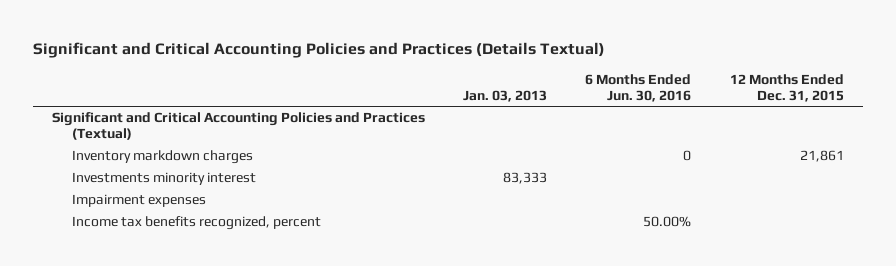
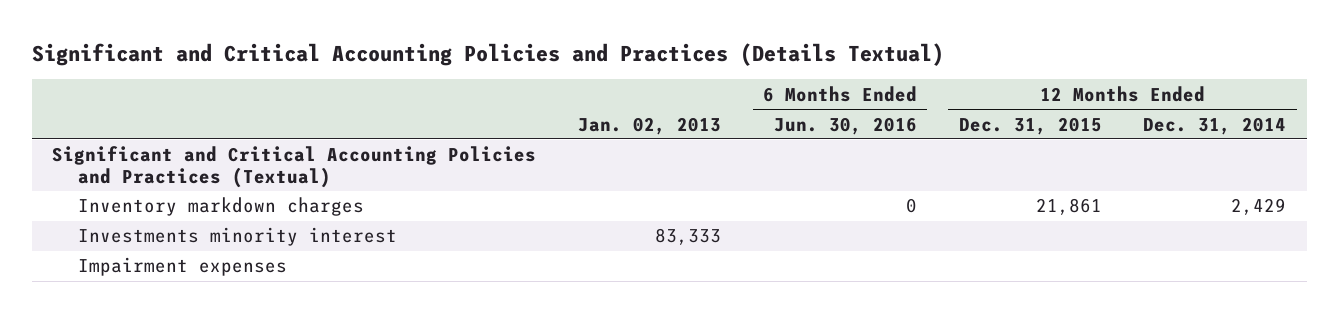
- | Jan. 03, 2013 | 6 Months Ended Jun. 30, 2016 | 12 Months Ended Dec. 31, 2015
+ | Jan. 02, 2013 | 6 Months Ended Jun. 30, 2016 | 12 Months Ended Dec. 31, 2015 | 12 Months Ended Dec. 31, 2014
- Income tax benefits recognized, percent | | 50.00% |

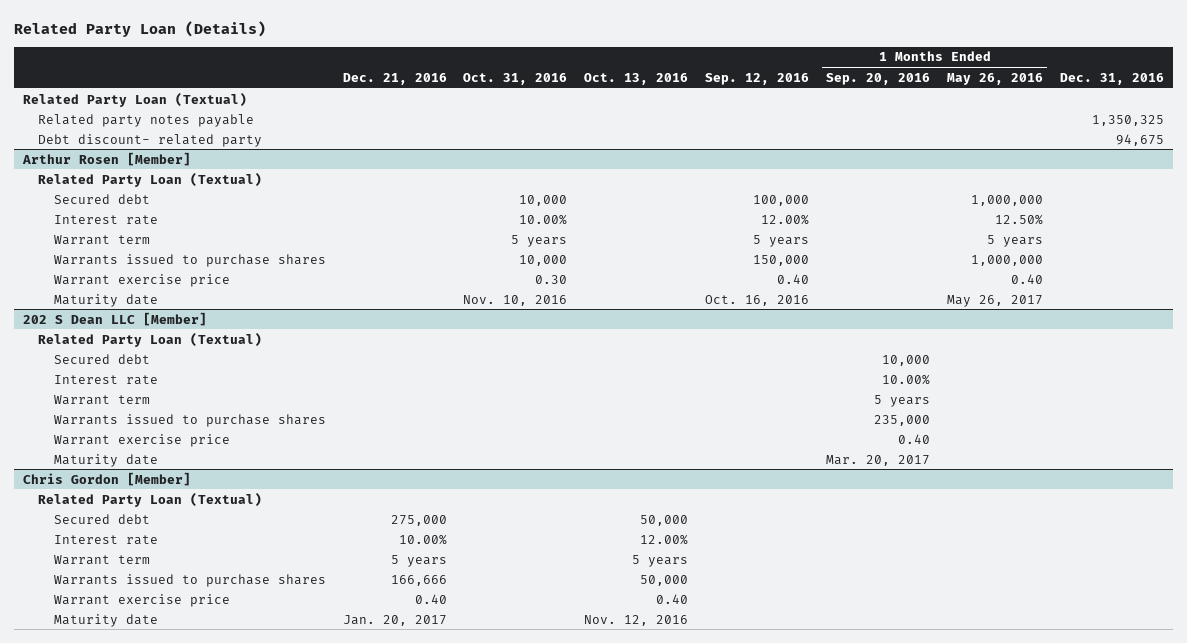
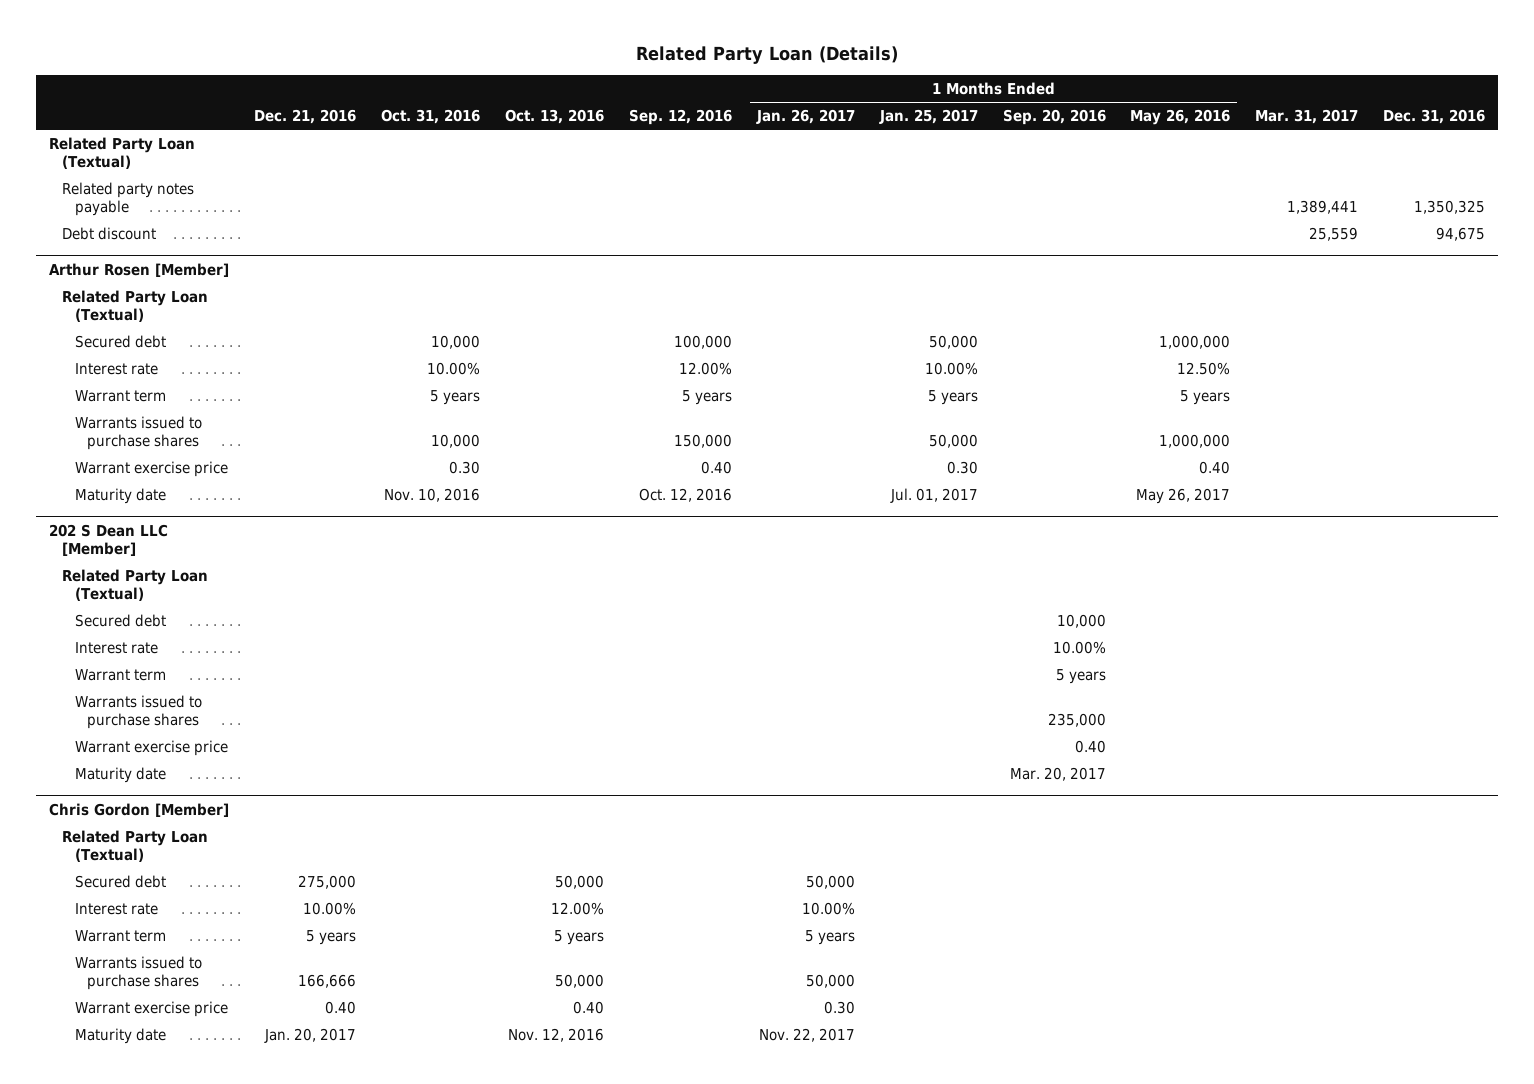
- | Dec. 21, 2016 | Oct. 31, 2016 | Oct. 13, 2016 | Sep. 12, 2016 | 1 Months Ended Sep. 20, 2016 | 1 Months Ended May 26, 2016 | Dec. 31, 2016
+ | Dec. 21, 2016 | Oct. 31, 2016 | Oct. 13, 2016 | Sep. 12, 2016 | 1 Months Ended Jan. 26, 2017 | 1 Months Ended Jan. 25, 2017 | 1 Months Ended Sep. 20, 2016 | 1 Months Ended May 26, 2016 | Mar. 31, 2017 | Dec. 31, 2016
- Debt discount- related party | | | | | | | 94,675
+ Debt discount | | | | | | | | | 25,559 | 94,675
@ Arthur Rosen [Member]
- Maturity date | | Nov. 10, 2016 | | Oct. 16, 2016 | | May 26, 2017 |
+ Maturity date | | Nov. 10, 2016 | | Oct. 12, 2016 | | Jul. 01, 2017 | | May 26, 2017 | |

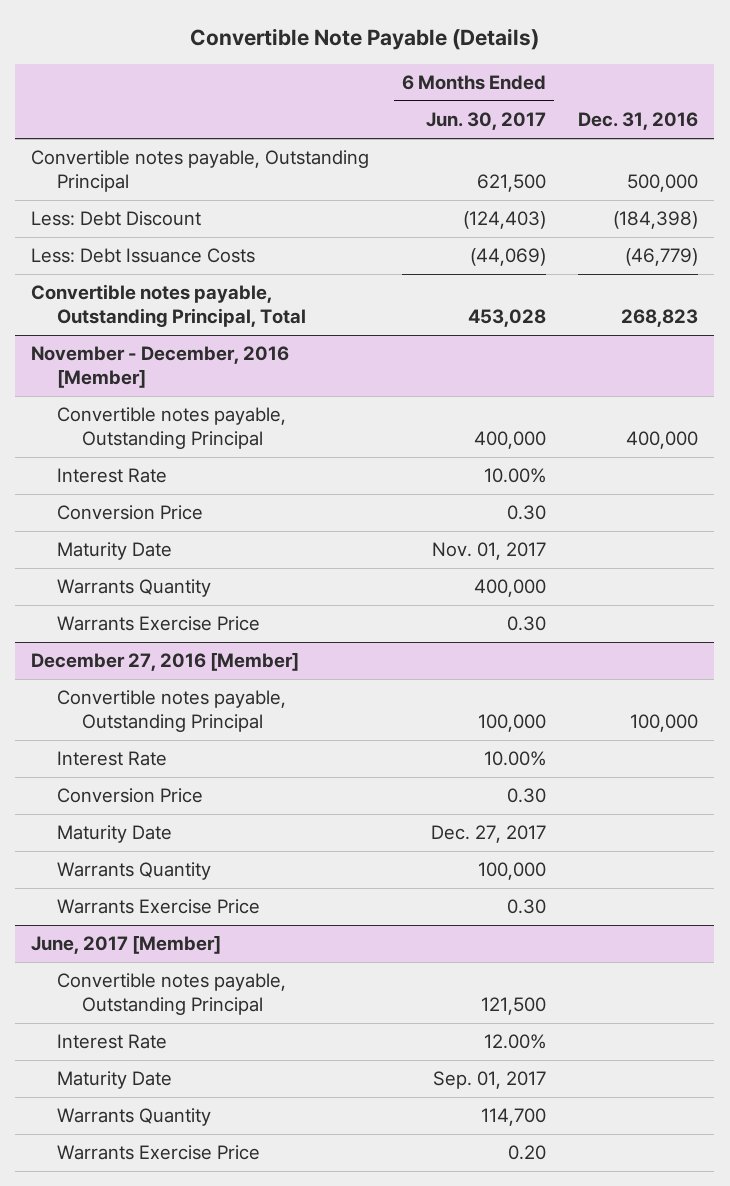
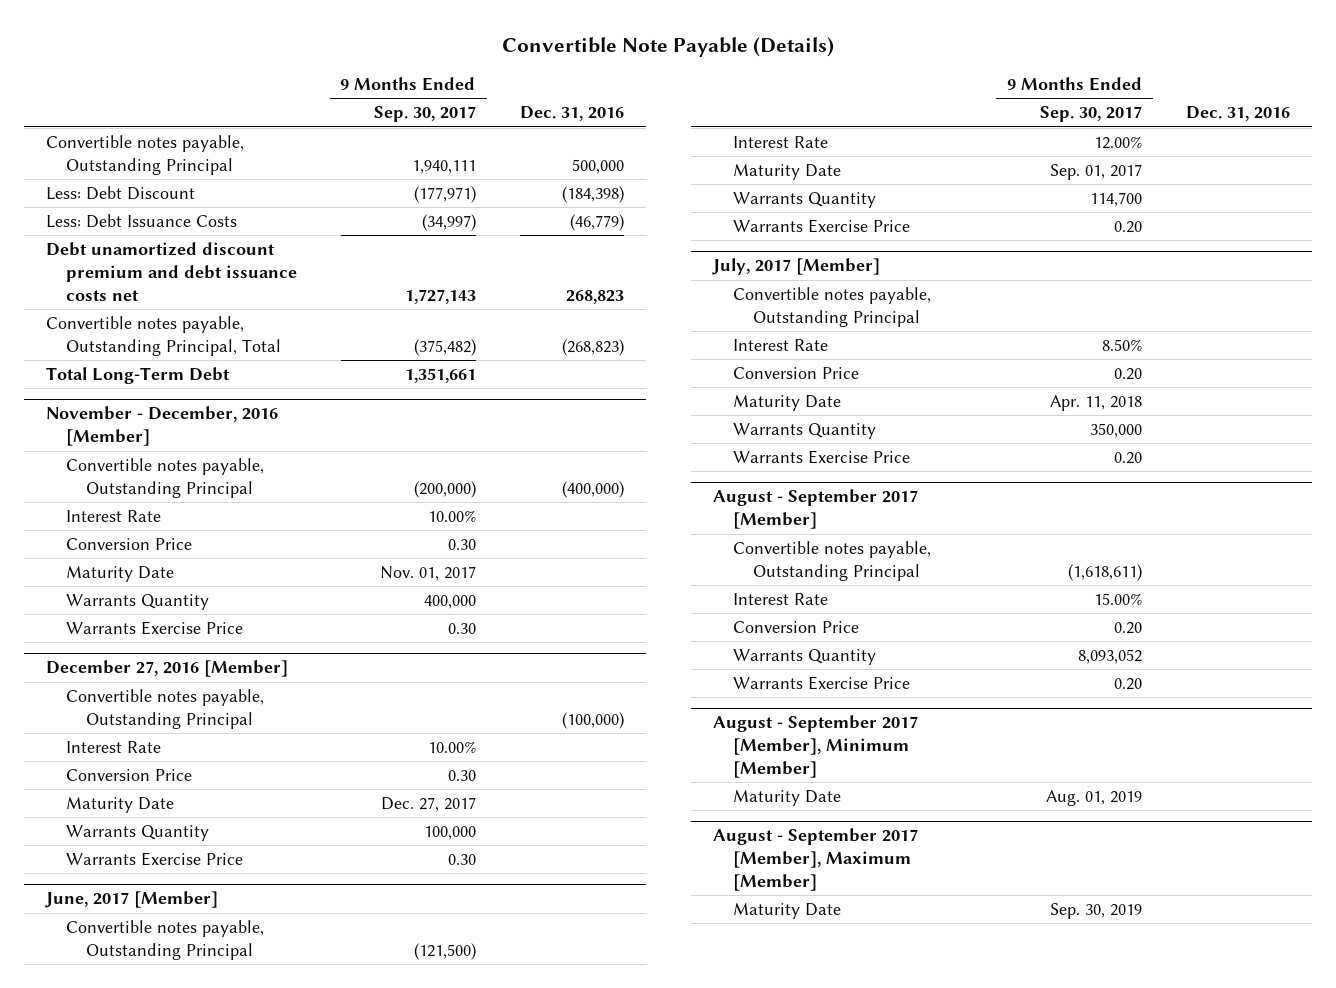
- | 6 Months Ended Jun. 30, 2017 | Dec. 31, 2016
+ | 9 Months Ended Sep. 30, 2017 | Dec. 31, 2016
- Convertible notes payable, Outstanding Principal, Total | 453,028 | 268,823
+ Debt unamortized discount premium and debt issuance costs net | 1,727,143 | 268,823
+ Convertible notes payable, Outstanding Principal, Total | (375,482) | (268,823)
+ Total Long-Term Debt | 1,351,661 |
@ November - December, 2016 [Member]
- Convertible notes payable, Outstanding Principal | 400,000 | 400,000
+ Convertible notes payable, Outstanding Principal | (200,000) | (400,000)
@ December 27, 2016 [Member]
- Convertible notes payable, Outstanding Principal | 100,000 | 100,000
+ Convertible notes payable, Outstanding Principal | | (100,000)
+ July, 2017 [Member]
+ Convertible notes payable, Outstanding Principal
+ Interest Rate | 8.50% |
+ Conversion Price | 0.20 |
+ Maturity Date | Apr. 11, 2018 |
+ Warrants Quantity | 350,000 |
+ Warrants Exercise Price | 0.20 |
+ August - September 2017 [Member]
+ Convertible notes payable, Outstanding Principal | (1,618,611) |
+ Interest Rate | 15.00% |
+ Conversion Price | 0.20 |
+ Warrants Quantity | 8,093,052 |
+ Warrants Exercise Price | 0.20 |
+ August - September 2017 [Member], Minimum [Member]
+ Maturity Date | Aug. 01, 2019 |
+ August - September 2017 [Member], Maximum [Member]
+ Maturity Date | Sep. 30, 2019 |

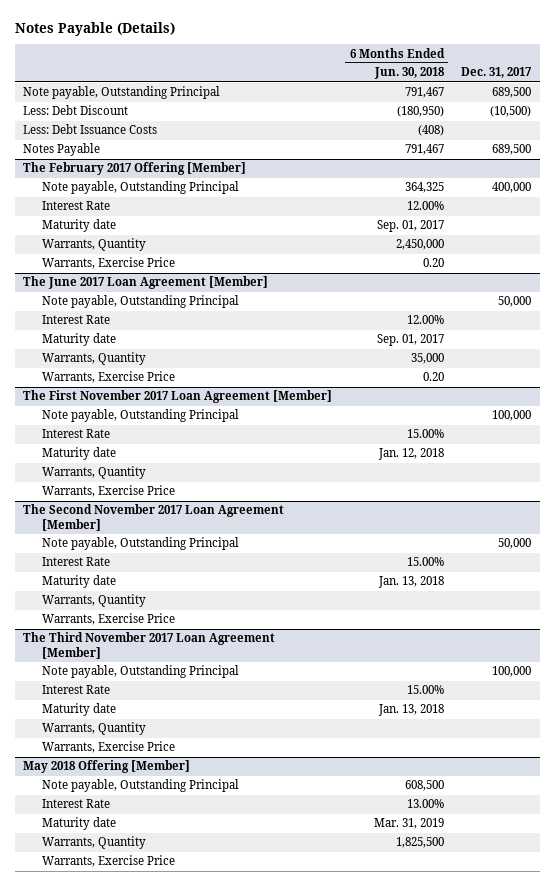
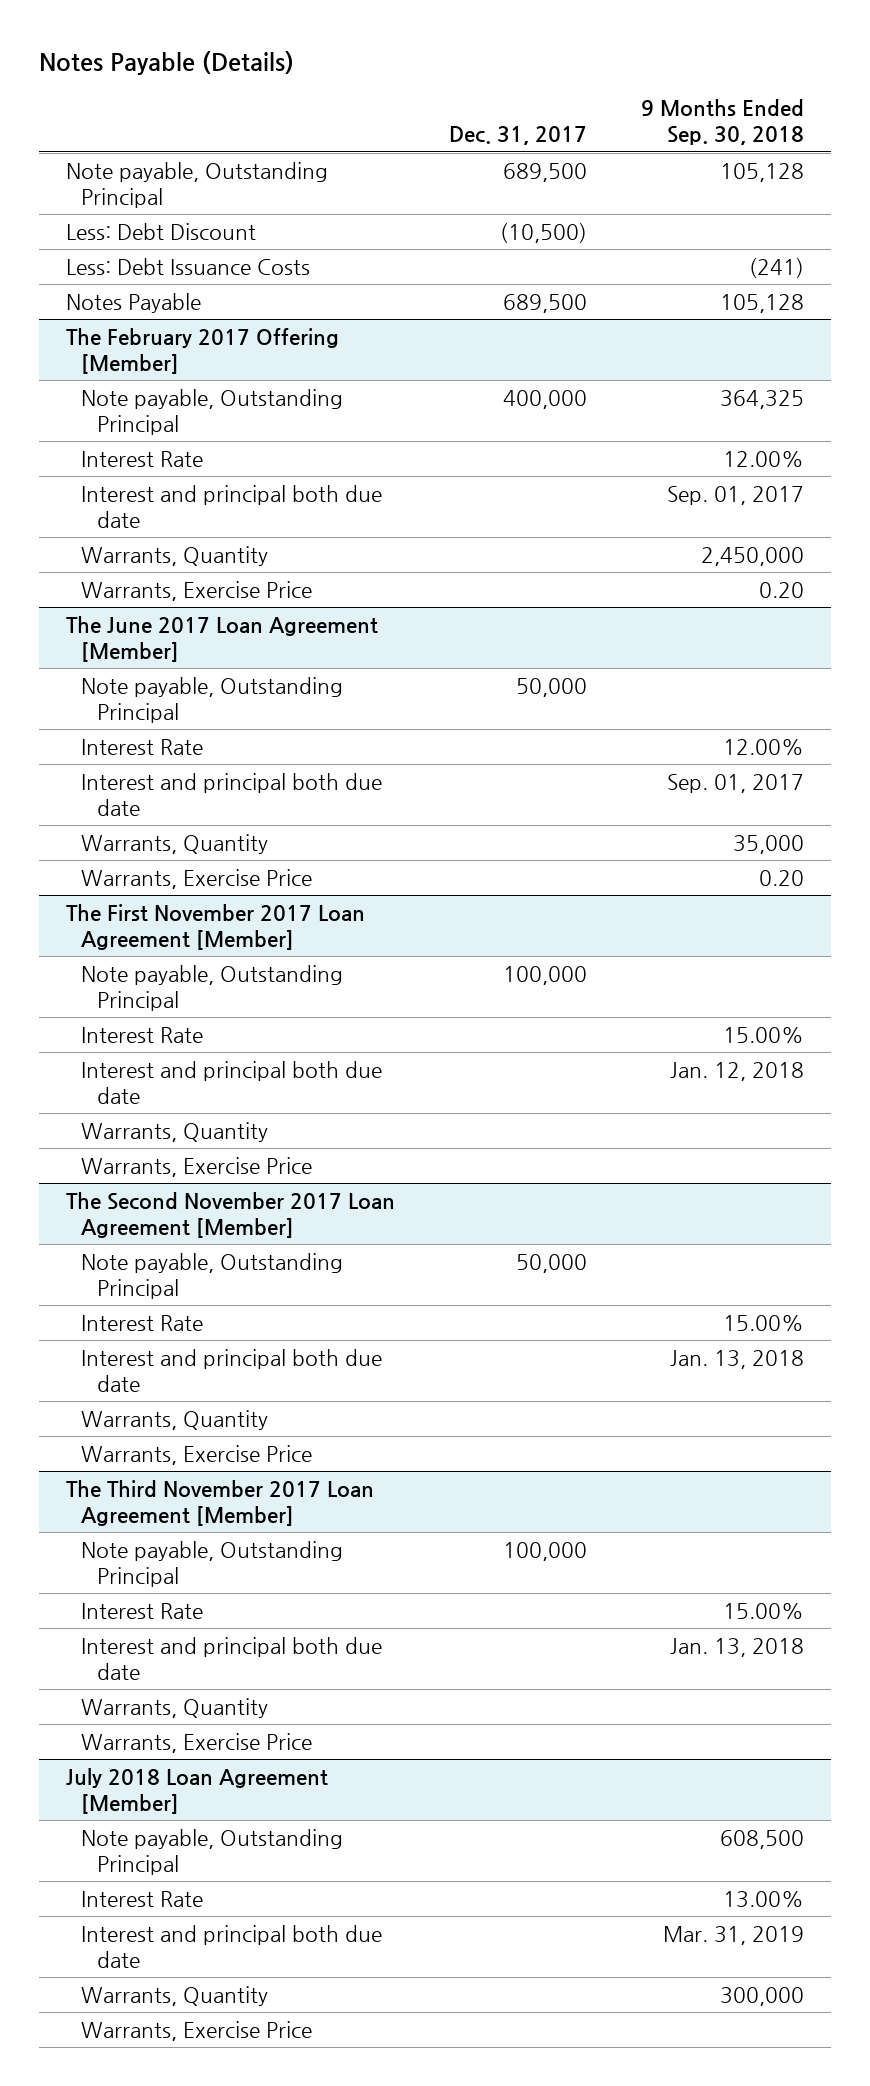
- | 6 Months Ended Jun. 30, 2018 | Dec. 31, 2017
+ | Dec. 31, 2017 | 9 Months Ended Sep. 30, 2018
@ The February 2017 Offering [Member]
- Maturity date | Sep. 01, 2017 |
+ Interest and principal both due date | | Sep. 01, 2017
@ The June 2017 Loan Agreement [Member]
- Maturity date | Sep. 01, 2017 |
+ Interest and principal both due date | | Sep. 01, 2017
@ The First November 2017 Loan Agreement [Member]
- Maturity date | Jan. 12, 2018 |
+ Interest and principal both due date | | Jan. 12, 2018
@ The Second November 2017 Loan Agreement [Member]
- Maturity date | Jan. 13, 2018 |
+ Interest and principal both due date | | Jan. 13, 2018
@ The Third November 2017 Loan Agreement [Member]
- Maturity date | Jan. 13, 2018 |
+ Interest and principal both due date | | Jan. 13, 2018
- May 2018 Offering [Member]
- Note payable, Outstanding Principal | 608,500 |
- Interest Rate | 13.00% |
- Maturity date | Mar. 31, 2019 |
- Warrants, Quantity | 1,825,500 |
- Warrants, Exercise Price
+ July 2018 Loan Agreement [Member]
+ Note payable, Outstanding Principal | | 608,500
+ Interest Rate | | 13.00%
+ Interest and principal both due date | | Mar. 31, 2019
+ Warrants, Quantity | | 300,000
+ Warrants, Exercise Price

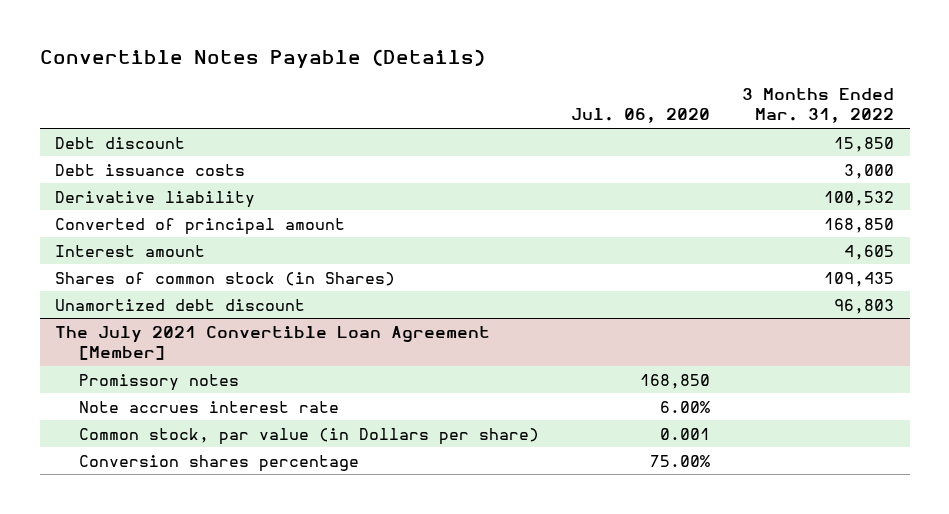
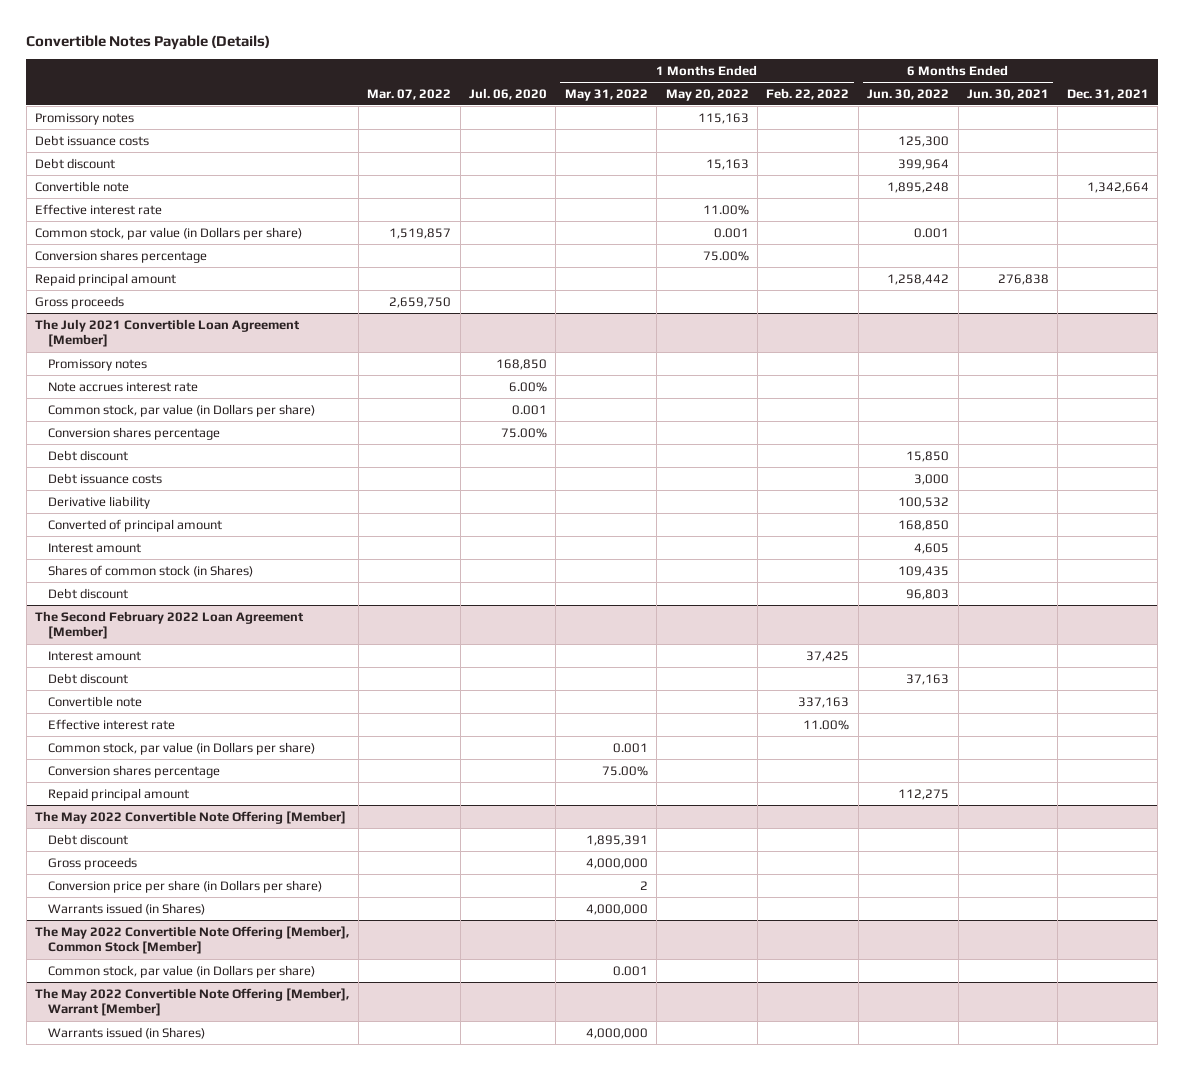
- | Jul. 06, 2020 | 3 Months Ended Mar. 31, 2022
+ | Mar. 07, 2022 | Jul. 06, 2020 | 1 Months Ended May 31, 2022 | 1 Months Ended May 20, 2022 | 1 Months Ended Feb. 22, 2022 | 6 Months Ended Jun. 30, 2022 | 6 Months Ended Jun. 30, 2021 | Dec. 31, 2021
+ Promissory notes | | | | 115,163 | | | |
- Derivative liability | | 100,532
- Converted of principal amount | | 168,850
- Interest amount | | 4,605
- Shares of common stock (in Shares) | | 109,435
- Unamortized debt discount | | 96,803
moved down: Debt discount | | | | 15,163 | | 399,964 | |
+ Convertible note | | | | | | 1,895,248 | | 1,342,664
+ Effective interest rate | | | | 11.00% | | | |
+ Common stock, par value (in Dollars per share) | 1,519,857 | | | 0.001 | | 0.001 | |
+ Conversion shares percentage | | | | 75.00% | | | |
+ Repaid principal amount | | | | | | 1,258,442 | 276,838 |
+ Gross proceeds | 2,659,750 | | | | | | |
@ The July 2021 Convertible Loan Agreement [Member]
+ Debt discount | | | | | | 15,850 | |
+ Debt issuance costs | | | | | | 3,000 | |
+ Derivative liability | | | | | | 100,532 | |
+ Converted of principal amount | | | | | | 168,850 | |
+ Interest amount | | | | | | 4,605 | |
+ Shares of common stock (in Shares) | | | | | | 109,435 | |
+ Debt discount | | | | | | 96,803 | |
+ The Second February 2022 Loan Agreement [Member]
+ Interest amount | | | | | 37,425 | | |
+ Debt discount | | | | | | 37,163 | |
+ Convertible note | | | | | 337,163 | | |
+ Effective interest rate | | | | | 11.00% | | |
+ Common stock, par value (in Dollars per share) | | | 0.001 | | | | |
+ Conversion shares percentage | | | 75.00% | | | | |
+ Repaid principal amount | | | | | | 112,275 | |
+ The May 2022 Convertible Note Offering [Member]
+ Debt discount | | | 1,895,391 | | | | |
+ Gross proceeds | | | 4,000,000 | | | | |
+ Conversion price per share (in Dollars per share) | | | 2 | | | | |
+ Warrants issued (in Shares) | | | 4,000,000 | | | | |
+ The May 2022 Convertible Note Offering [Member], Common Stock [Member]
+ Common stock, par value (in Dollars per share) | | | 0.001 | | | | |
+ The May 2022 Convertible Note Offering [Member], Warrant [Member]
+ Warrants issued (in Shares) | | | 4,000,000 | | | | |

